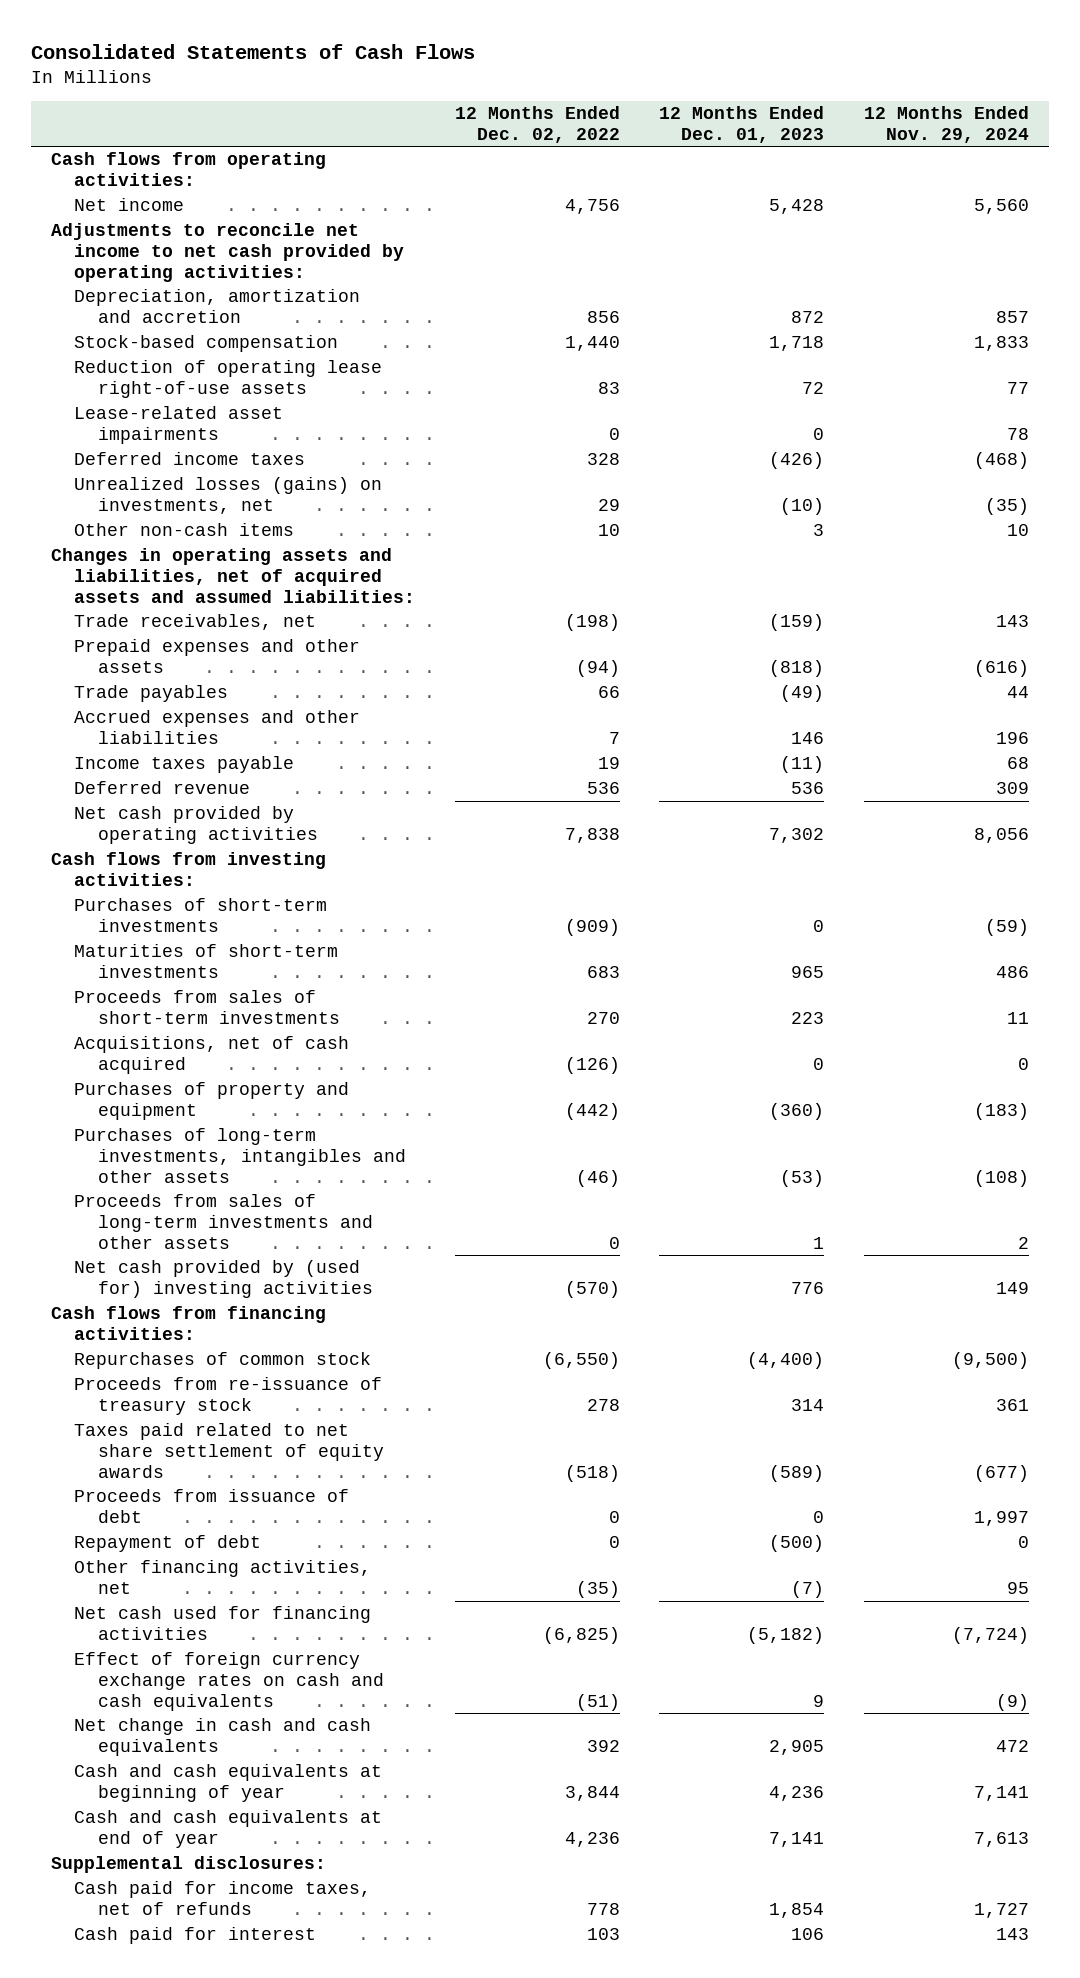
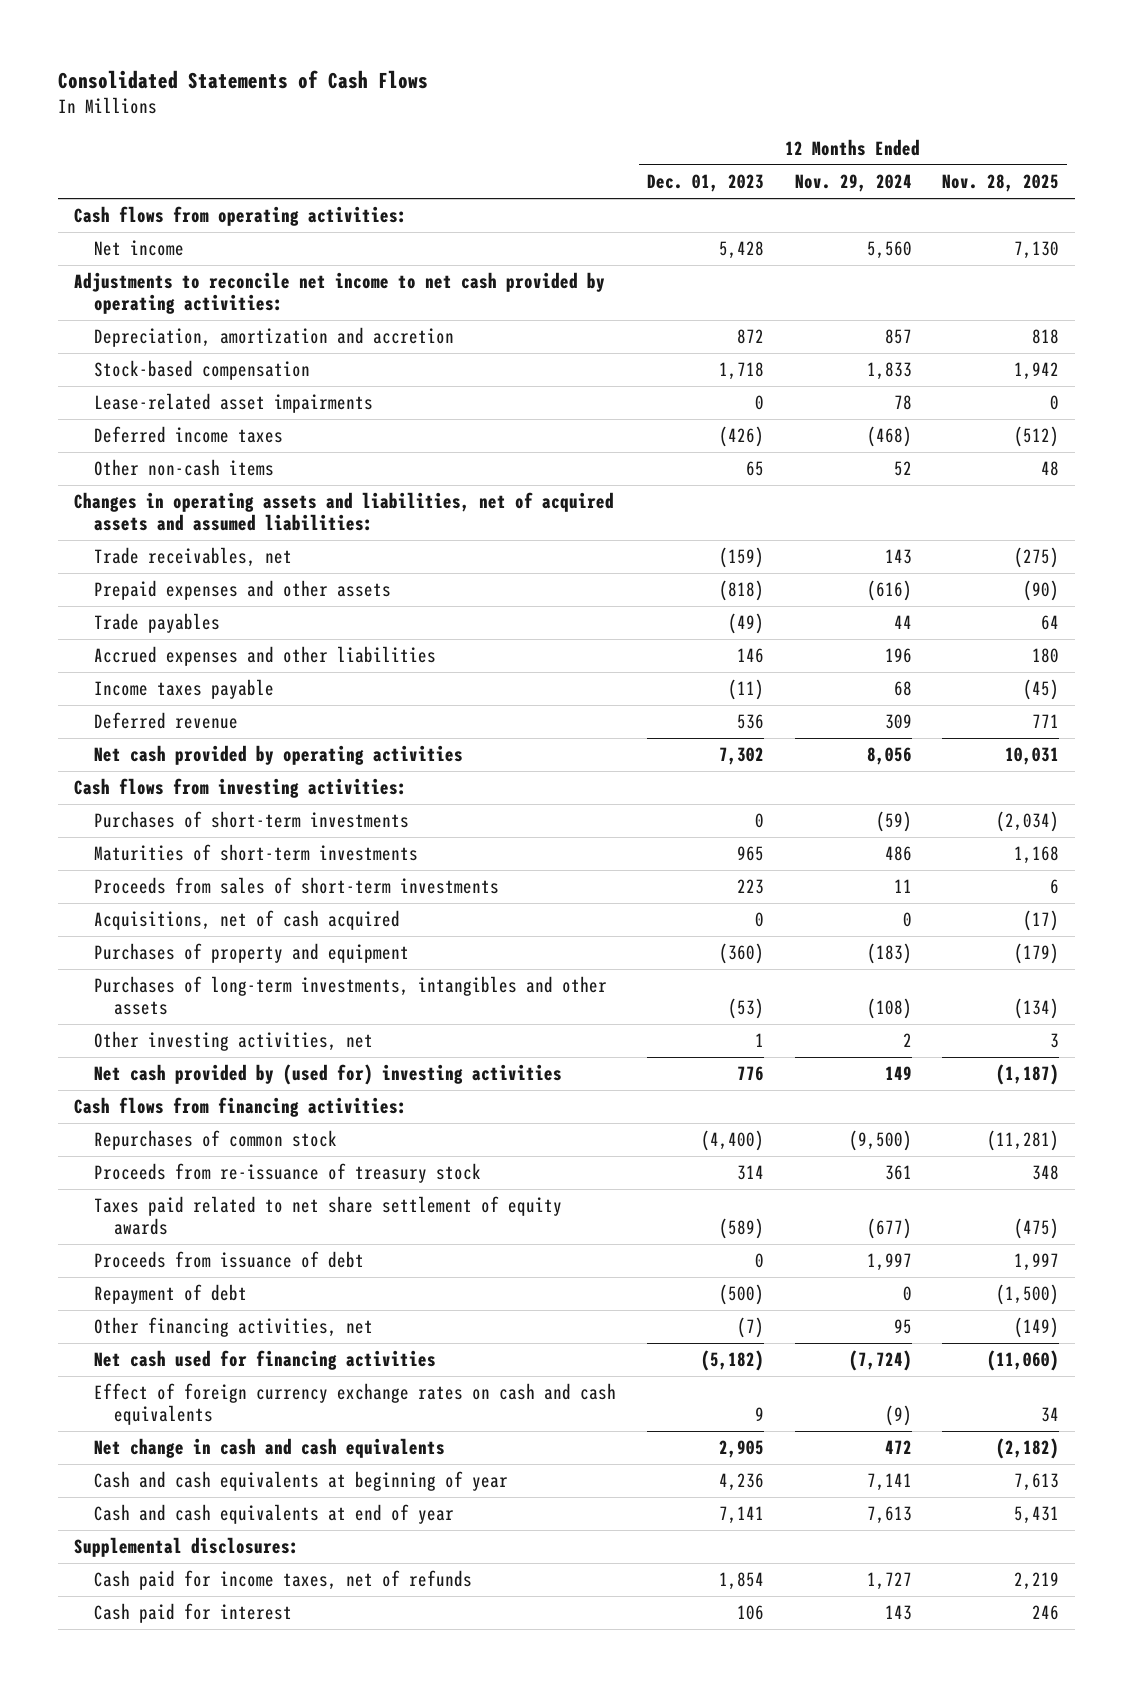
- | 12 Months Ended Dec. 02, 2022 | 12 Months Ended Dec. 01, 2023 | 12 Months Ended Nov. 29, 2024
+ | 12 Months Ended Dec. 01, 2023 | 12 Months Ended Nov. 29, 2024 | 12 Months Ended Nov. 28, 2025
- Reduction of operating lease right-of-use assets | 83 | 72 | 77
- Unrealized losses (gains) on investments, net | 29 | (10) | (35)
- Other non-cash items | 10 | 3 | 10
+ Other non-cash items | 65 | 52 | 48
- Proceeds from sales of long-term investments and other assets | 0 | 1 | 2
+ Other investing activities, net | 1 | 2 | 3

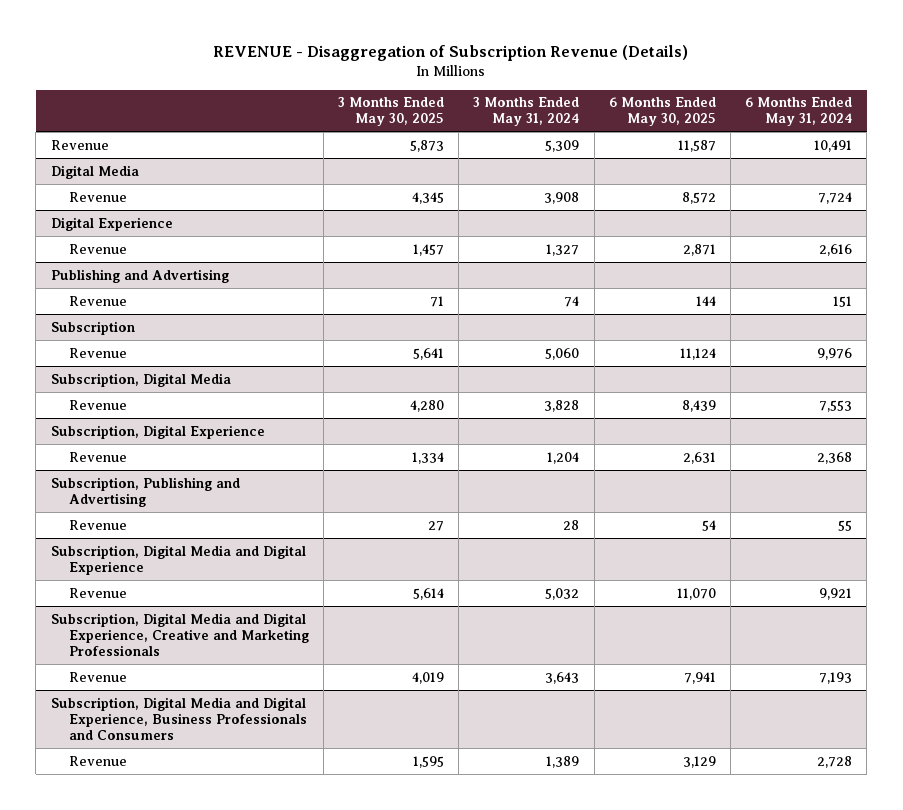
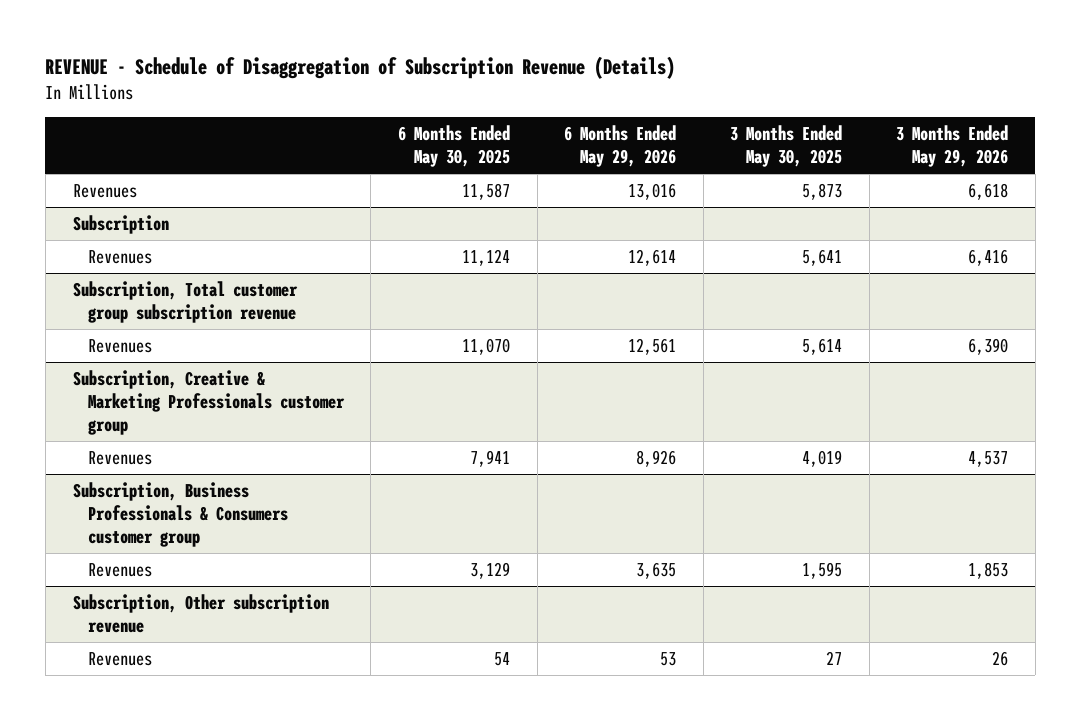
- REVENUE - Disaggregation of Subscription Revenue (Details)
+ REVENUE - Schedule of Disaggregation of Subscription Revenue (Details)
- | 3 Months Ended May 30, 2025 | 3 Months Ended May 31, 2024 | 6 Months Ended May 30, 2025 | 6 Months Ended May 31, 2024
+ | 6 Months Ended May 30, 2025 | 6 Months Ended May 29, 2026 | 3 Months Ended May 30, 2025 | 3 Months Ended May 29, 2026
- Revenue | 5,873 | 5,309 | 11,587 | 10,491
- Digital Media
- Revenue | 4,345 | 3,908 | 8,572 | 7,724
- Digital Experience
- Revenue | 1,457 | 1,327 | 2,871 | 2,616
- Publishing and Advertising
- Revenue | 71 | 74 | 144 | 151
+ Revenues | 11,587 | 13,016 | 5,873 | 6,618
@ Subscription
- Revenue | 5,641 | 5,060 | 11,124 | 9,976
- Subscription, Digital Media
- Revenue | 4,280 | 3,828 | 8,439 | 7,553
- Subscription, Digital Experience
- Revenue | 1,334 | 1,204 | 2,631 | 2,368
- Subscription, Publishing and Advertising
- Revenue | 27 | 28 | 54 | 55
- Subscription, Digital Media and Digital Experience
- Revenue | 5,614 | 5,032 | 11,070 | 9,921
- Subscription, Digital Media and Digital Experience, Creative and Marketing Professionals
- Revenue | 4,019 | 3,643 | 7,941 | 7,193
- Subscription, Digital Media and Digital Experience, Business Professionals and Consumers
- Revenue | 1,595 | 1,389 | 3,129 | 2,728
@ Subscription
+ Revenues | 11,124 | 12,614 | 5,641 | 6,416
+ Subscription, Total customer group subscription revenue
+ Revenues | 11,070 | 12,561 | 5,614 | 6,390
+ Subscription, Creative & Marketing Professionals customer group
+ Revenues | 7,941 | 8,926 | 4,019 | 4,537
+ Subscription, Business Professionals & Consumers customer group
+ Revenues | 3,129 | 3,635 | 1,595 | 1,853
+ Subscription, Other subscription revenue
+ Revenues | 54 | 53 | 27 | 26

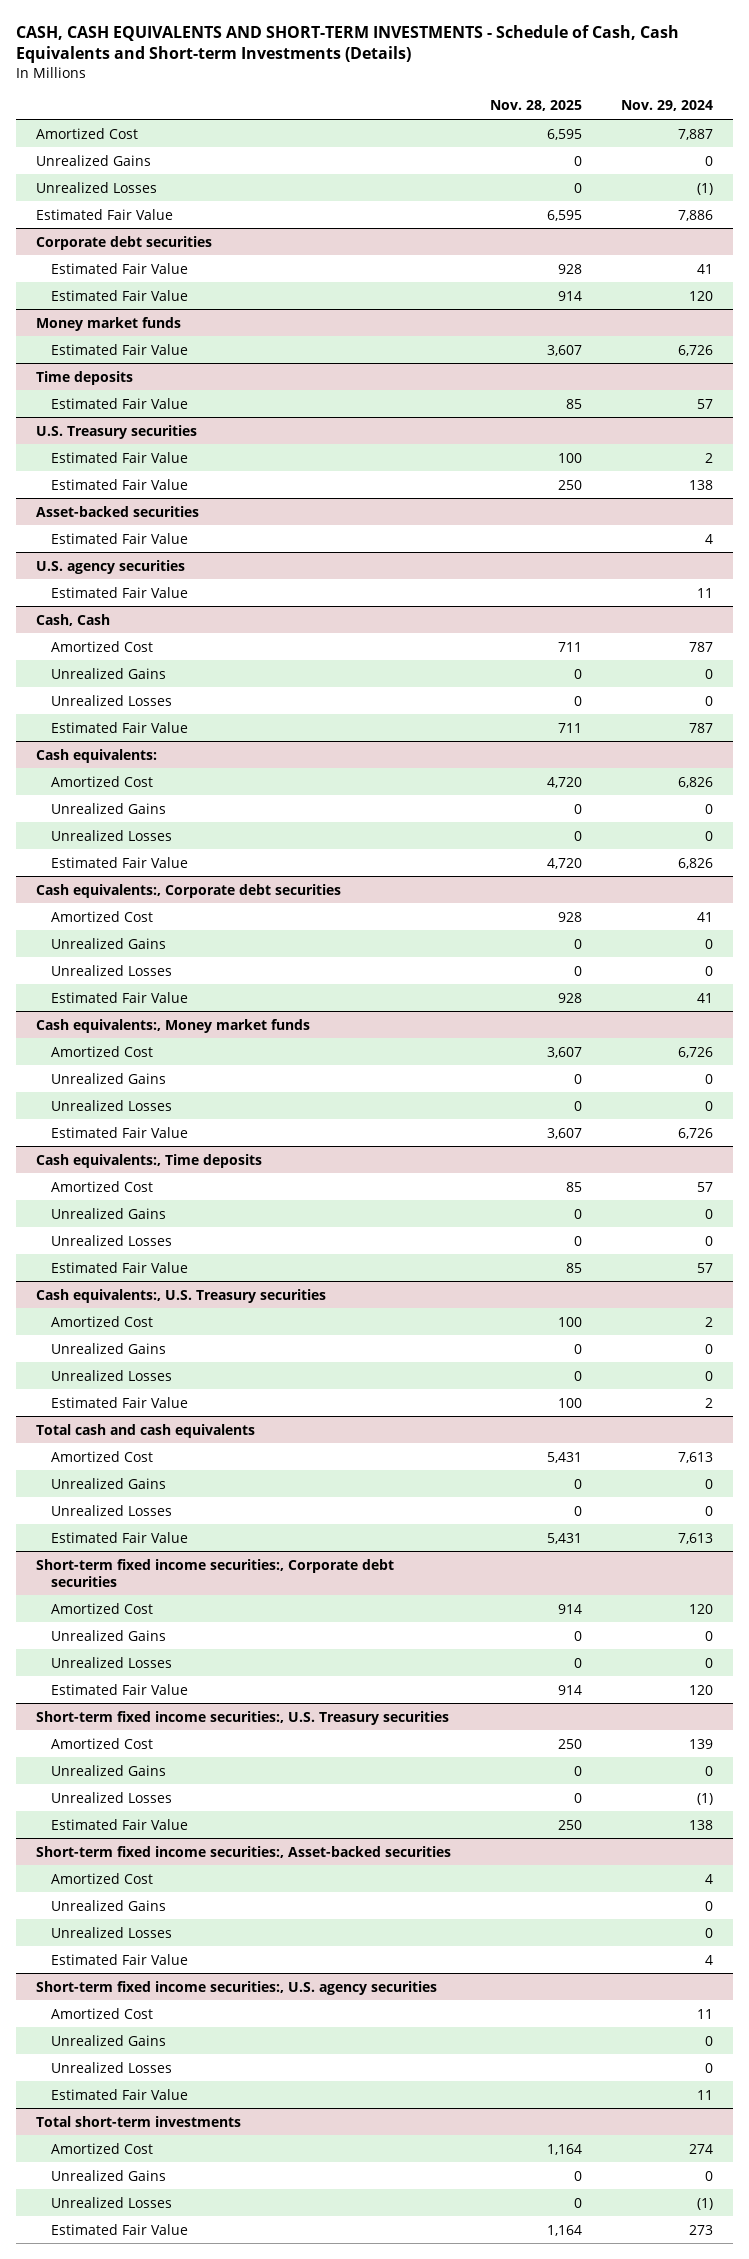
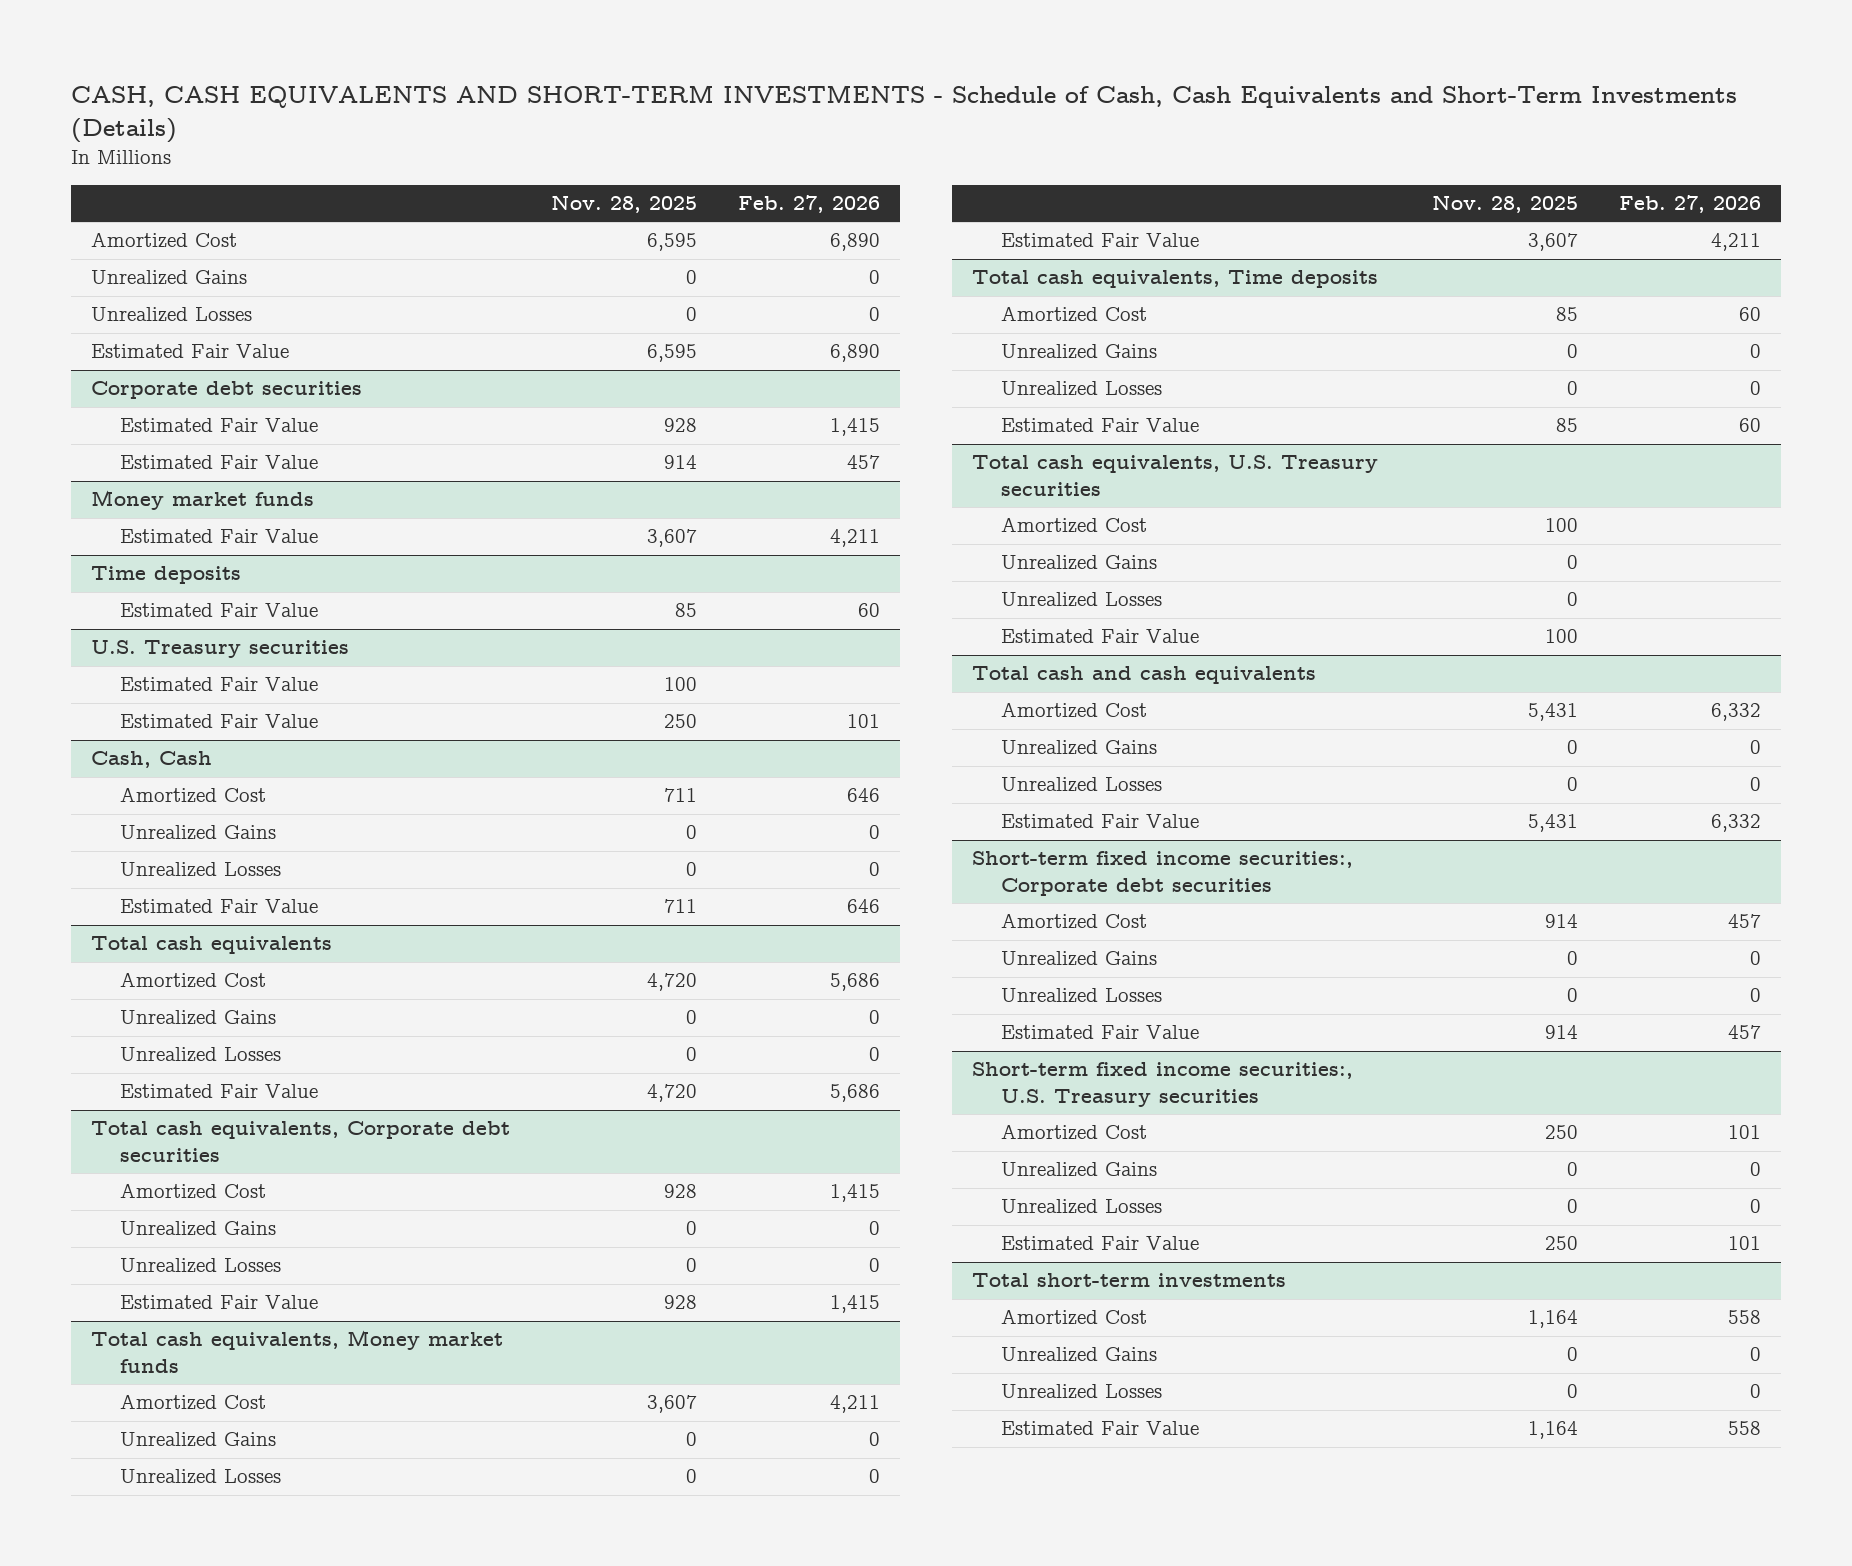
- CASH, CASH EQUIVALENTS AND SHORT-TERM INVESTMENTS - Schedule of Cash, Cash Equivalents and Short-term Investments (Details)
+ CASH, CASH EQUIVALENTS AND SHORT-TERM INVESTMENTS - Schedule of Cash, Cash Equivalents and Short-Term Investments (Details)
- | Nov. 28, 2025 | Nov. 29, 2024
+ | Nov. 28, 2025 | Feb. 27, 2026
- Asset-backed securities
- Estimated Fair Value | | 4
- U.S. agency securities
- Estimated Fair Value | | 11
- Cash equivalents:
+ Total cash equivalents
- Cash equivalents:, Corporate debt securities
+ Total cash equivalents, Corporate debt securities
- Cash equivalents:, Money market funds
+ Total cash equivalents, Money market funds
- Cash equivalents:, Time deposits
+ Total cash equivalents, Time deposits
- Cash equivalents:, U.S. Treasury securities
+ Total cash equivalents, U.S. Treasury securities
- Short-term fixed income securities:, Asset-backed securities
- Amortized Cost | | 4
- Unrealized Gains | | 0
- Unrealized Losses | | 0
- Estimated Fair Value | | 4
- Short-term fixed income securities:, U.S. agency securities
- Amortized Cost | | 11
- Unrealized Gains | | 0
- Unrealized Losses | | 0
- Estimated Fair Value | | 11

